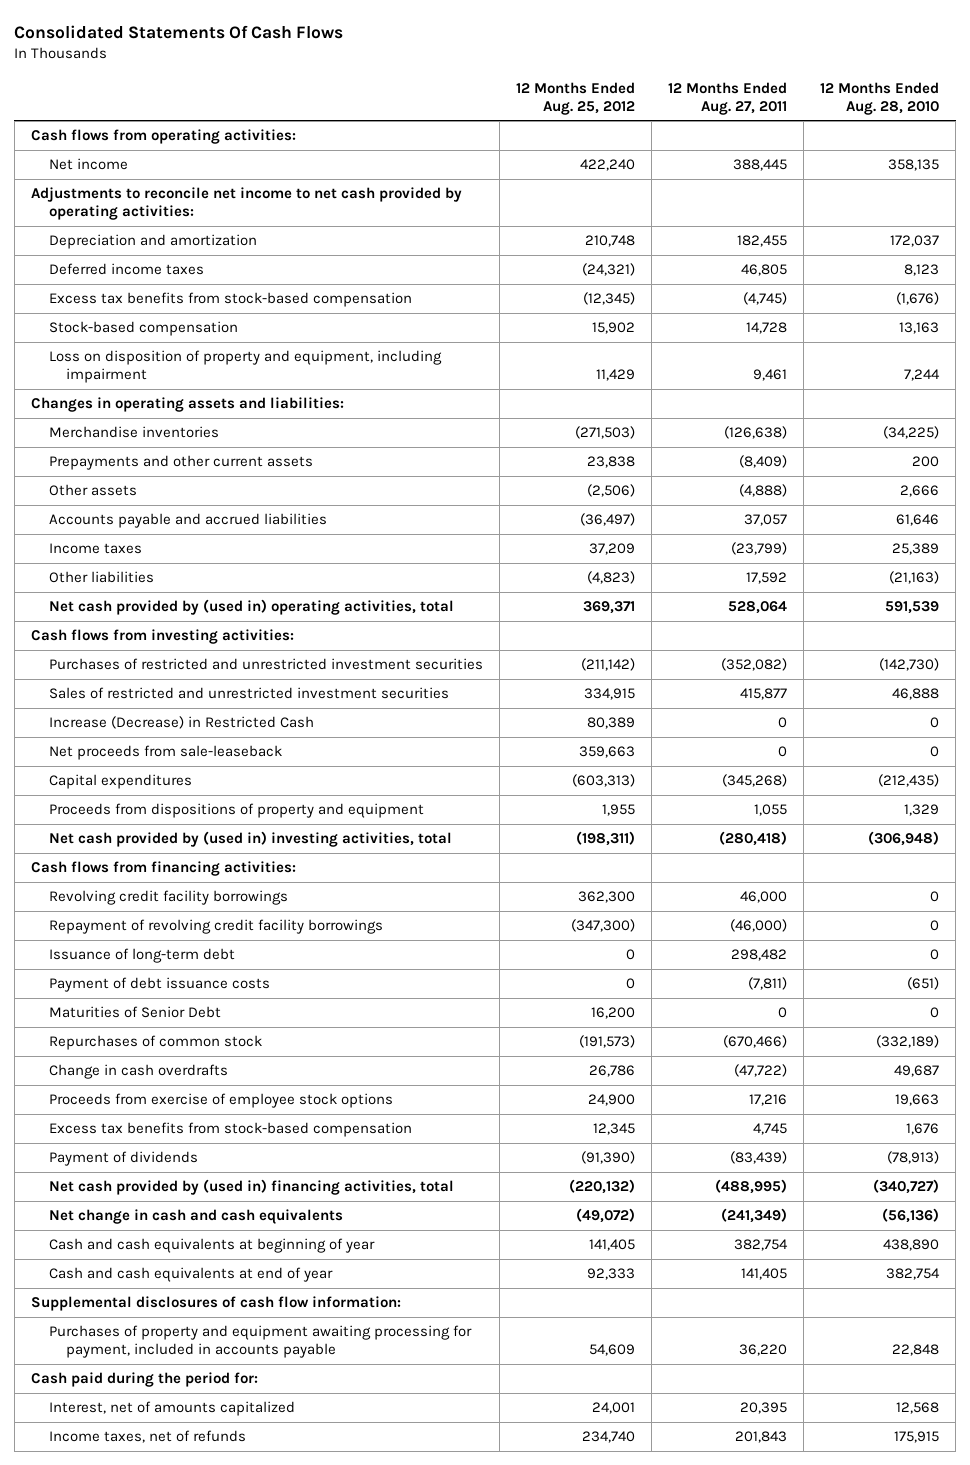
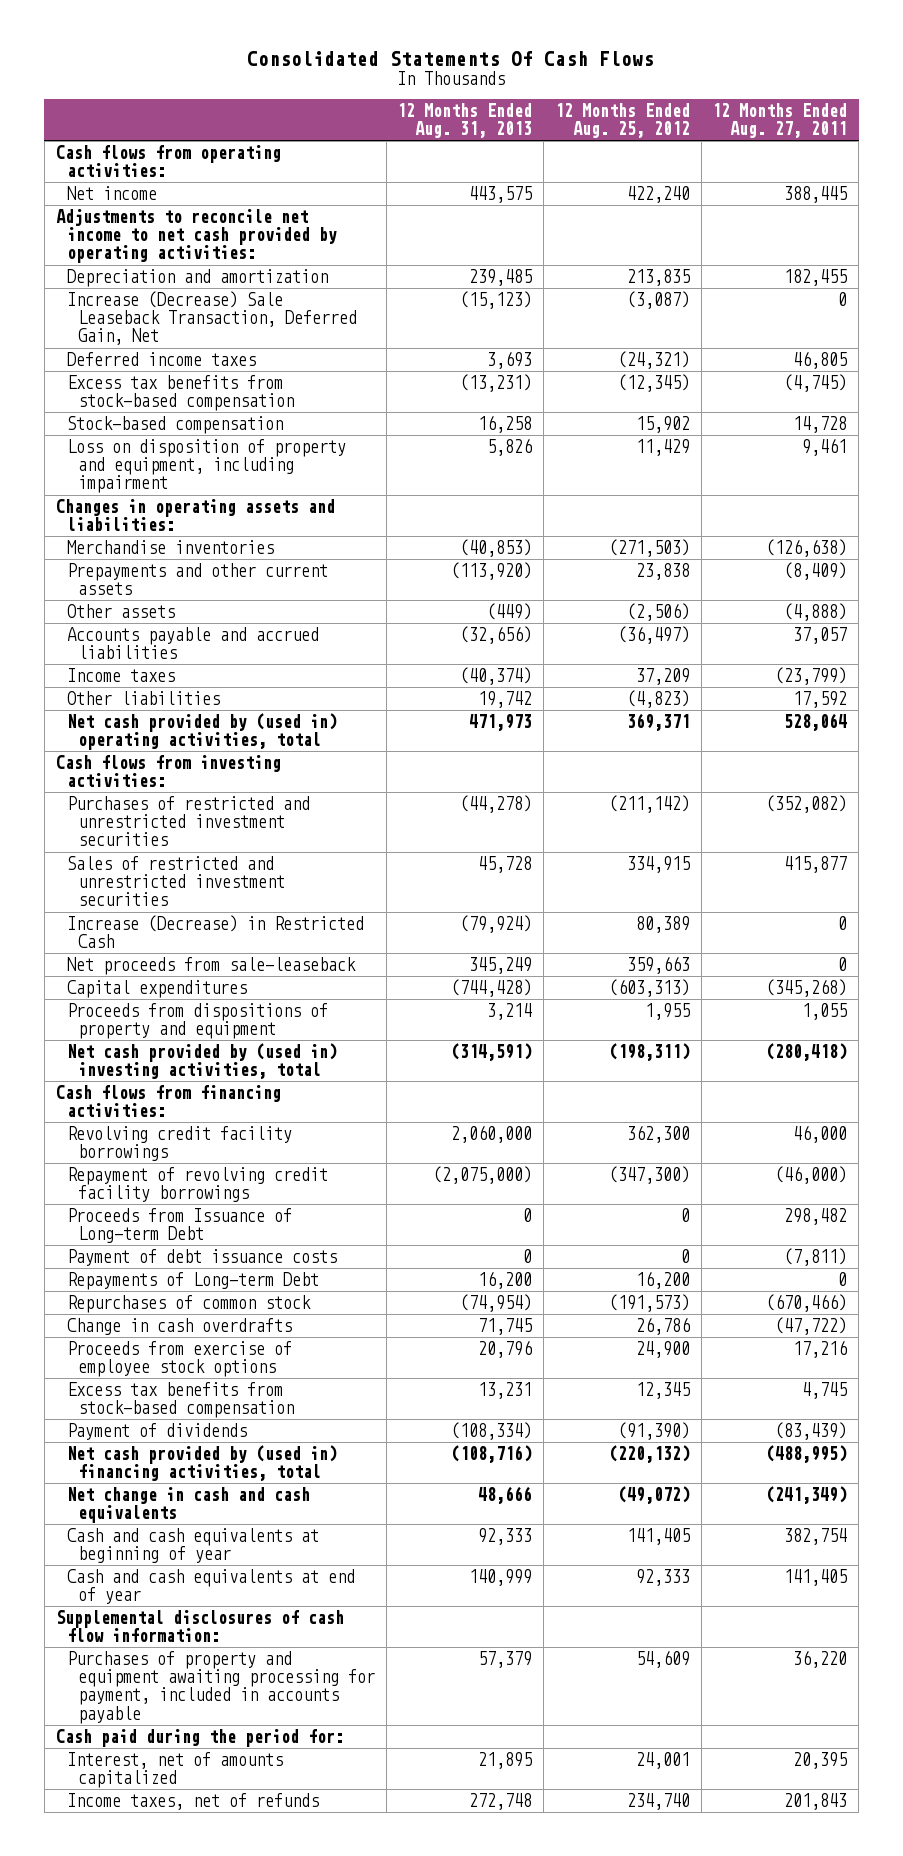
- | 12 Months Ended Aug. 25, 2012 | 12 Months Ended Aug. 27, 2011 | 12 Months Ended Aug. 28, 2010
+ | 12 Months Ended Aug. 31, 2013 | 12 Months Ended Aug. 25, 2012 | 12 Months Ended Aug. 27, 2011
- Depreciation and amortization | 210,748 | 182,455 | 172,037
+ Depreciation and amortization | 239,485 | 213,835 | 182,455
+ Increase (Decrease) Sale Leaseback Transaction, Deferred Gain, Net | (15,123) | (3,087) | 0
- Issuance of long-term debt | 0 | 298,482 | 0
+ Proceeds from Issuance of Long-term Debt | 0 | 0 | 298,482
- Maturities of Senior Debt | 16,200 | 0 | 0
+ Repayments of Long-term Debt | 16,200 | 16,200 | 0

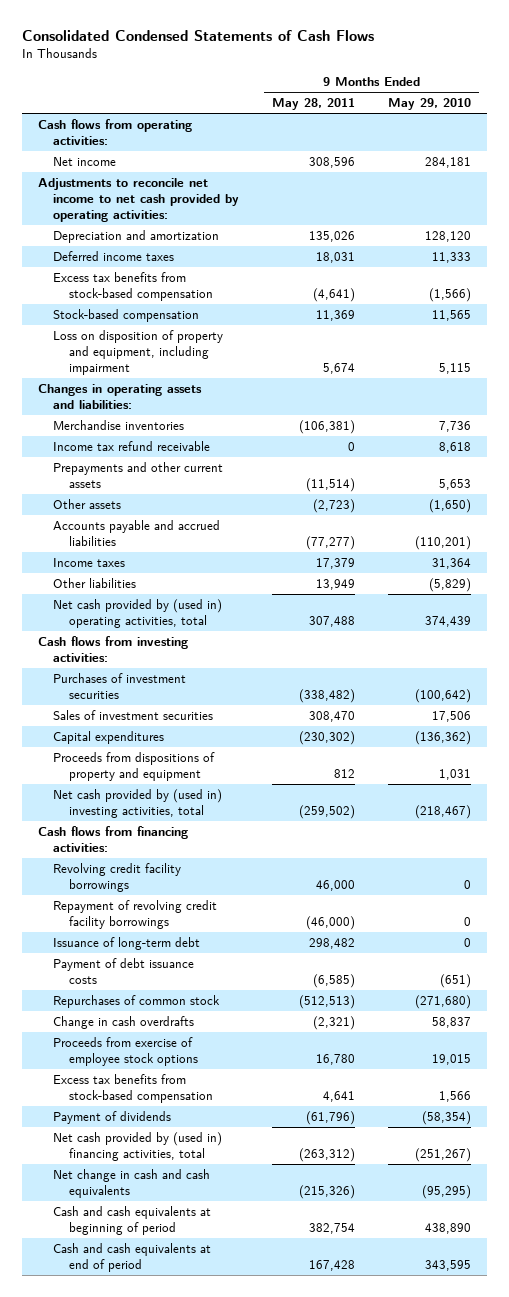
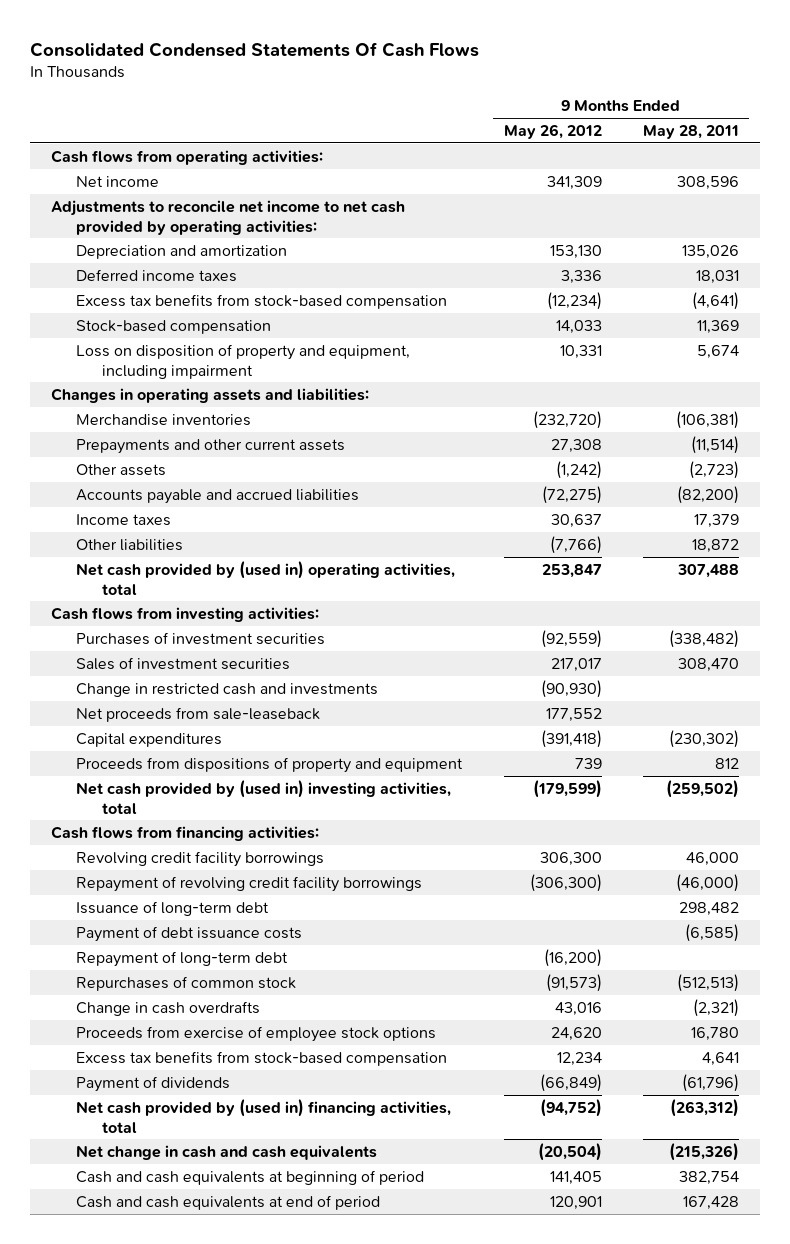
- Consolidated Condensed Statements of Cash Flows
+ Consolidated Condensed Statements Of Cash Flows
- | 9 Months Ended May 28, 2011 | 9 Months Ended May 29, 2010
+ | 9 Months Ended May 26, 2012 | 9 Months Ended May 28, 2011
- Income tax refund receivable | 0 | 8,618
- Accounts payable and accrued liabilities | (77,277) | (110,201)
+ Accounts payable and accrued liabilities | (72,275) | (82,200)
- Other liabilities | 13,949 | (5,829)
+ Other liabilities | (7,766) | 18,872
+ Change in restricted cash and investments | (90,930) |
+ Net proceeds from sale-leaseback | 177,552 |
+ Repayment of long-term debt | (16,200) |

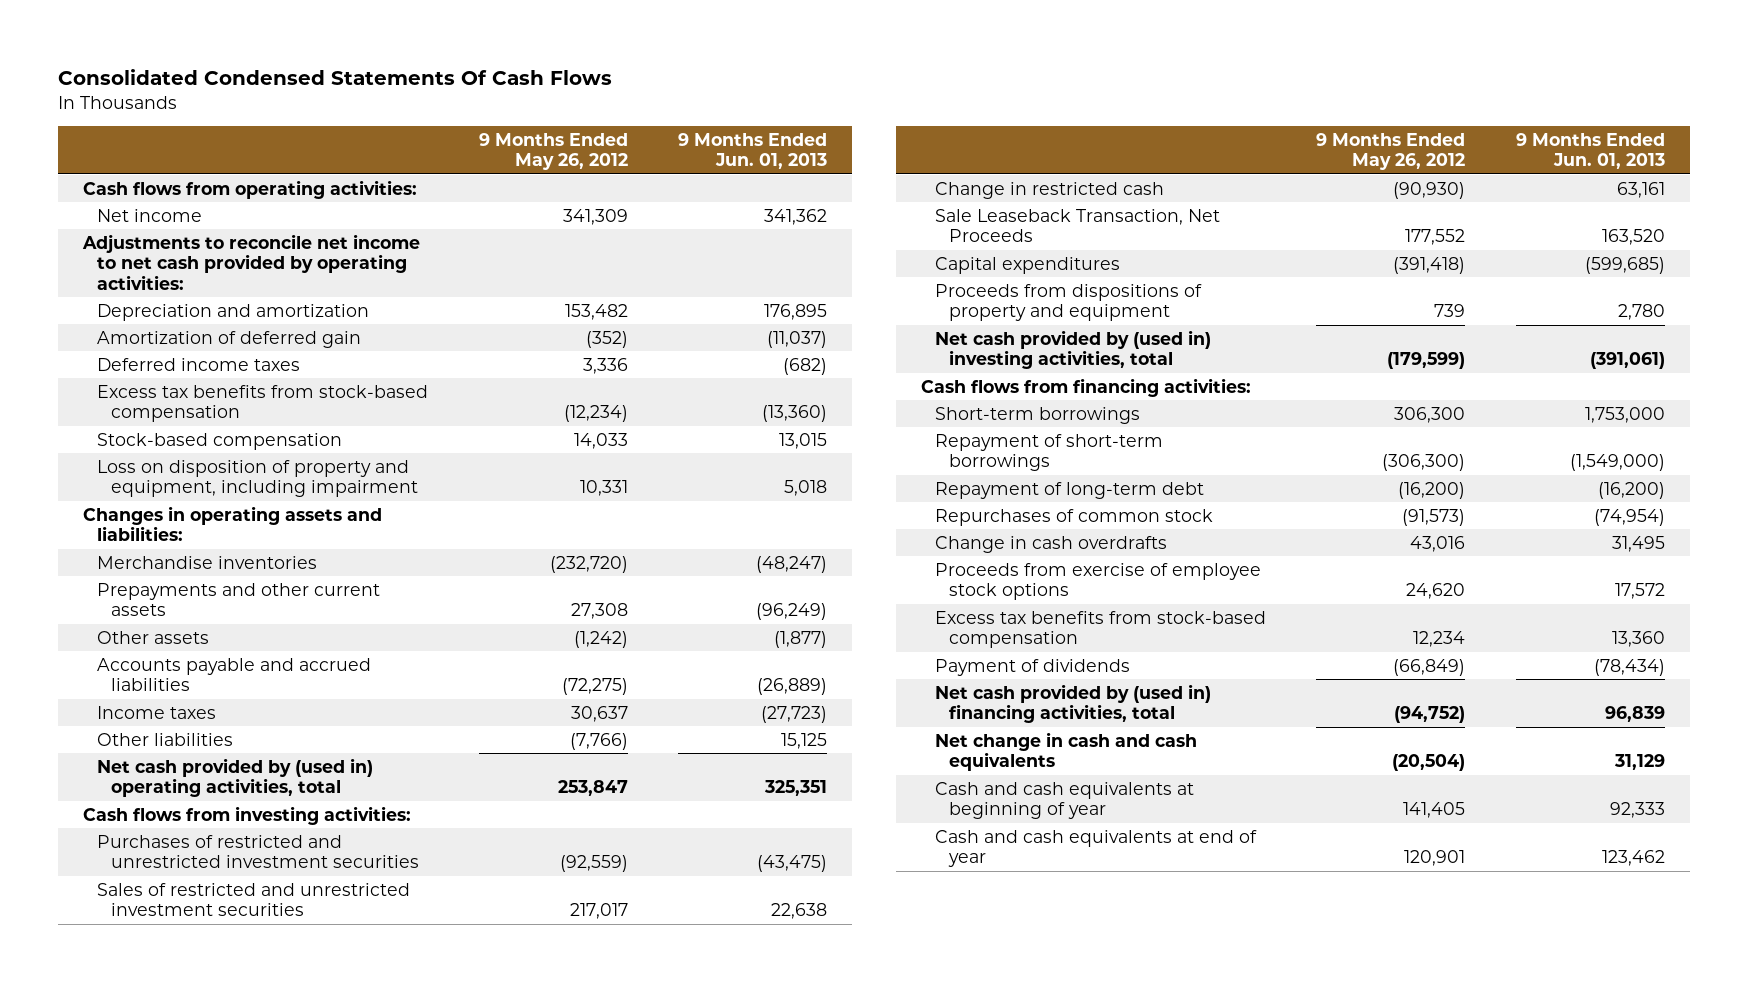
- | 9 Months Ended May 26, 2012 | 9 Months Ended May 28, 2011
+ | 9 Months Ended May 26, 2012 | 9 Months Ended Jun. 01, 2013
- Depreciation and amortization | 153,130 | 135,026
+ Depreciation and amortization | 153,482 | 176,895
+ Amortization of deferred gain | (352) | (11,037)
- Purchases of investment securities | (92,559) | (338,482)
- Sales of investment securities | 217,017 | 308,470
- Change in restricted cash and investments | (90,930) |
- Net proceeds from sale-leaseback | 177,552 |
+ Purchases of restricted and unrestricted investment securities | (92,559) | (43,475)
+ Sales of restricted and unrestricted investment securities | 217,017 | 22,638
+ Change in restricted cash | (90,930) | 63,161
+ Sale Leaseback Transaction, Net Proceeds | 177,552 | 163,520
- Revolving credit facility borrowings | 306,300 | 46,000
- Repayment of revolving credit facility borrowings | (306,300) | (46,000)
- Issuance of long-term debt | | 298,482
- Payment of debt issuance costs | | (6,585)
+ Short-term borrowings | 306,300 | 1,753,000
+ Repayment of short-term borrowings | (306,300) | (1,549,000)
- Cash and cash equivalents at beginning of period | 141,405 | 382,754
- Cash and cash equivalents at end of period | 120,901 | 167,428
+ Cash and cash equivalents at beginning of year | 141,405 | 92,333
+ Cash and cash equivalents at end of year | 120,901 | 123,462

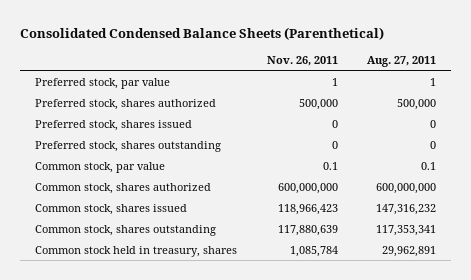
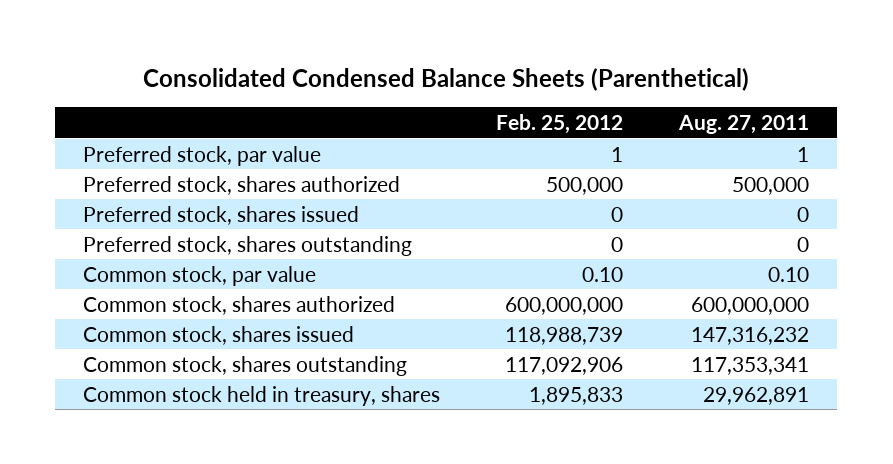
- | Nov. 26, 2011 | Aug. 27, 2011
+ | Feb. 25, 2012 | Aug. 27, 2011
- Common stock, par value | 0.1 | 0.1
+ Common stock, par value | 0.10 | 0.10

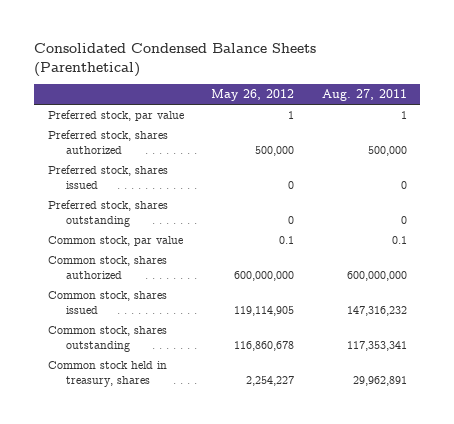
- | Feb. 25, 2012 | Aug. 27, 2011
+ | May 26, 2012 | Aug. 27, 2011
- Common stock, par value | 0.10 | 0.10
+ Common stock, par value | 0.1 | 0.1

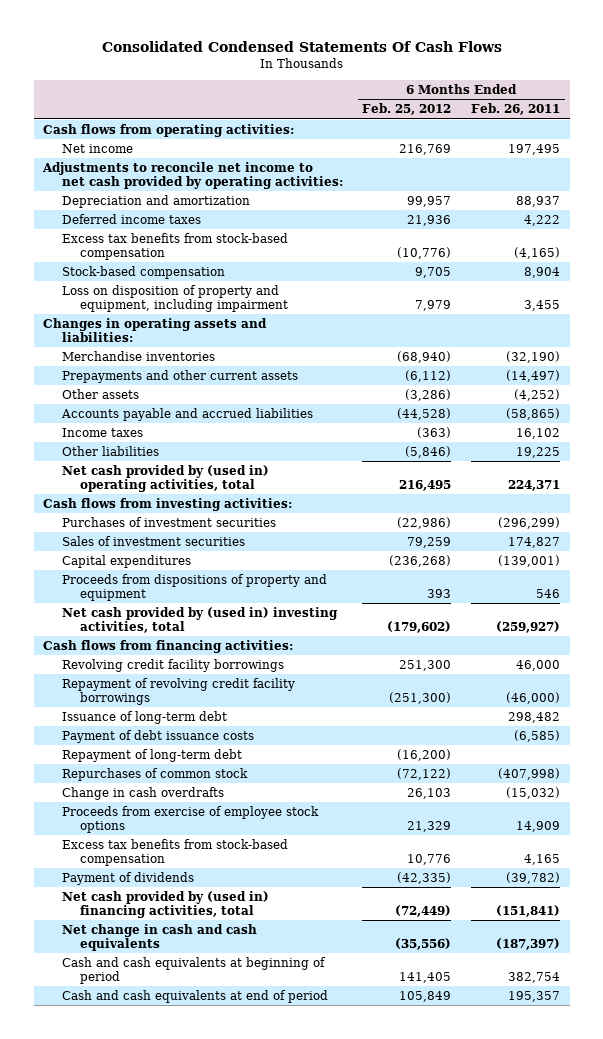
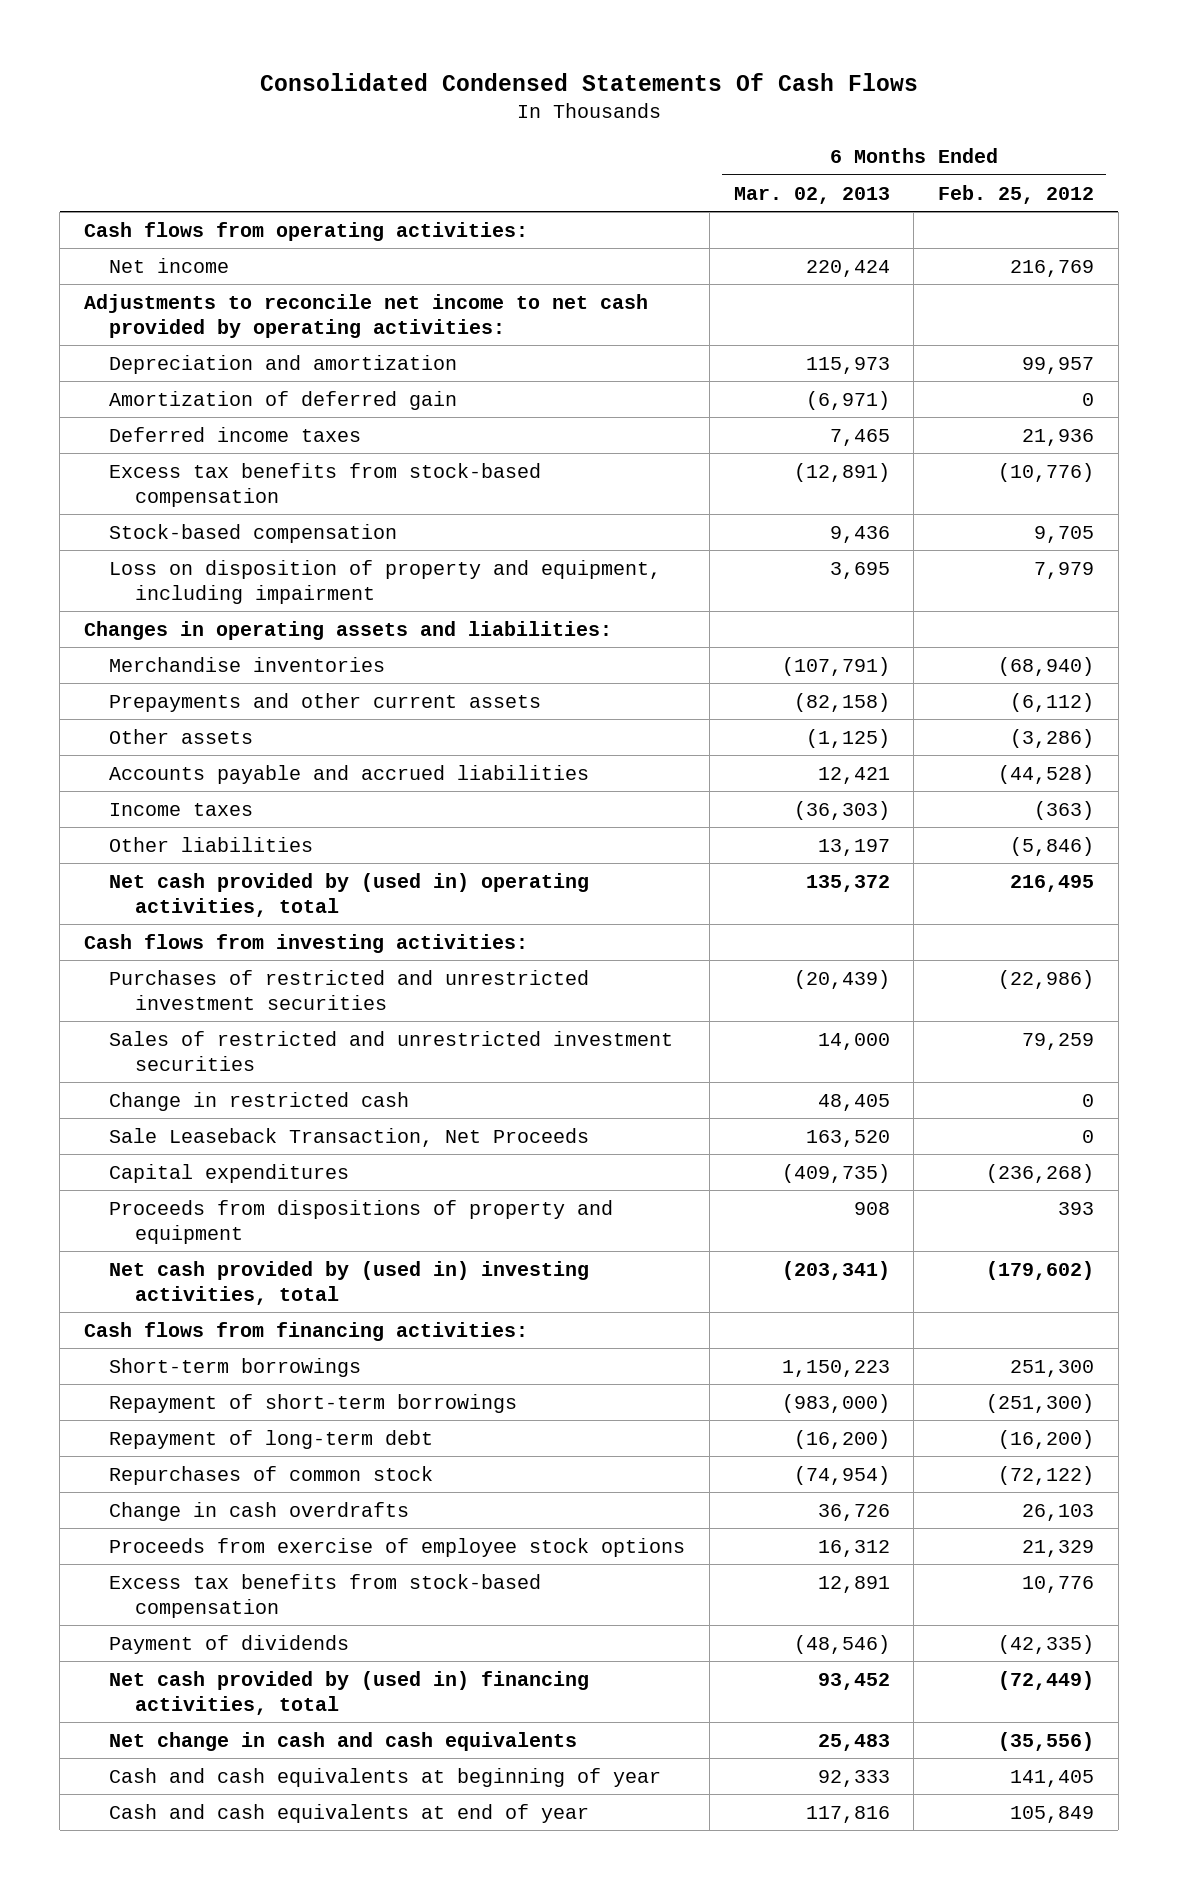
- | 6 Months Ended Feb. 25, 2012 | 6 Months Ended Feb. 26, 2011
+ | 6 Months Ended Mar. 02, 2013 | 6 Months Ended Feb. 25, 2012
+ Amortization of deferred gain | (6,971) | 0
- Purchases of investment securities | (22,986) | (296,299)
- Sales of investment securities | 79,259 | 174,827
+ Purchases of restricted and unrestricted investment securities | (20,439) | (22,986)
+ Sales of restricted and unrestricted investment securities | 14,000 | 79,259
+ Change in restricted cash | 48,405 | 0
+ Sale Leaseback Transaction, Net Proceeds | 163,520 | 0
- Revolving credit facility borrowings | 251,300 | 46,000
- Repayment of revolving credit facility borrowings | (251,300) | (46,000)
- Issuance of long-term debt | | 298,482
- Payment of debt issuance costs | | (6,585)
+ Short-term borrowings | 1,150,223 | 251,300
+ Repayment of short-term borrowings | (983,000) | (251,300)
- Cash and cash equivalents at beginning of period | 141,405 | 382,754
- Cash and cash equivalents at end of period | 105,849 | 195,357
+ Cash and cash equivalents at beginning of year | 92,333 | 141,405
+ Cash and cash equivalents at end of year | 117,816 | 105,849

